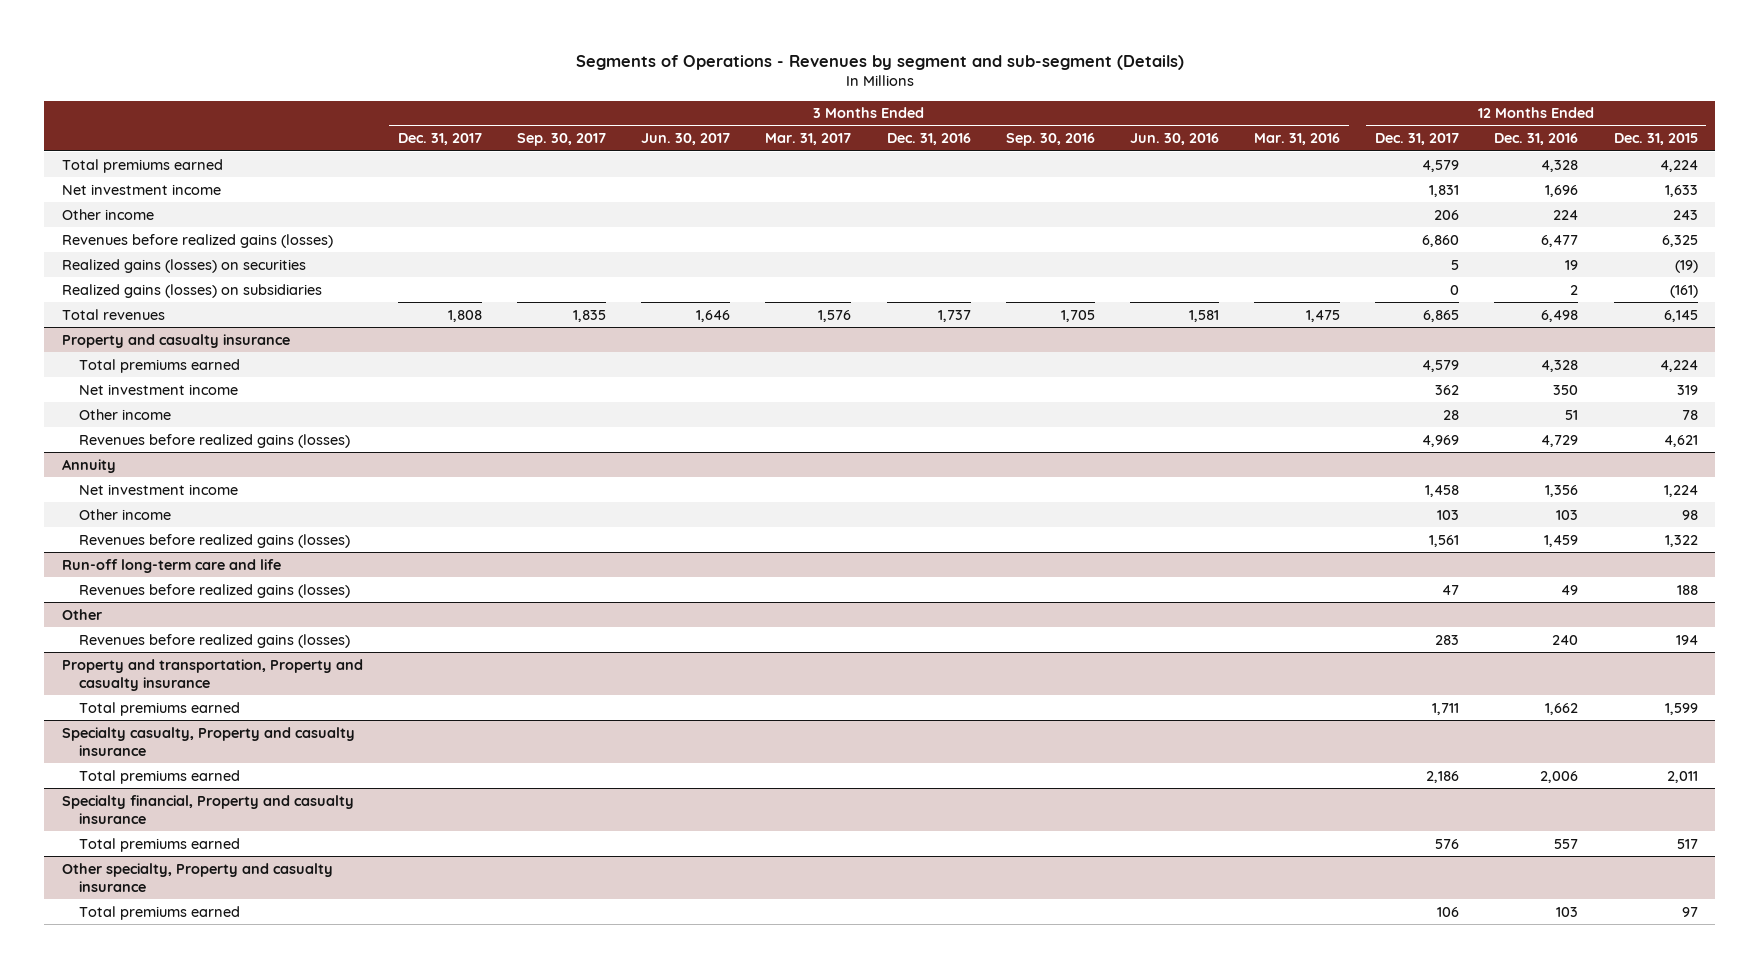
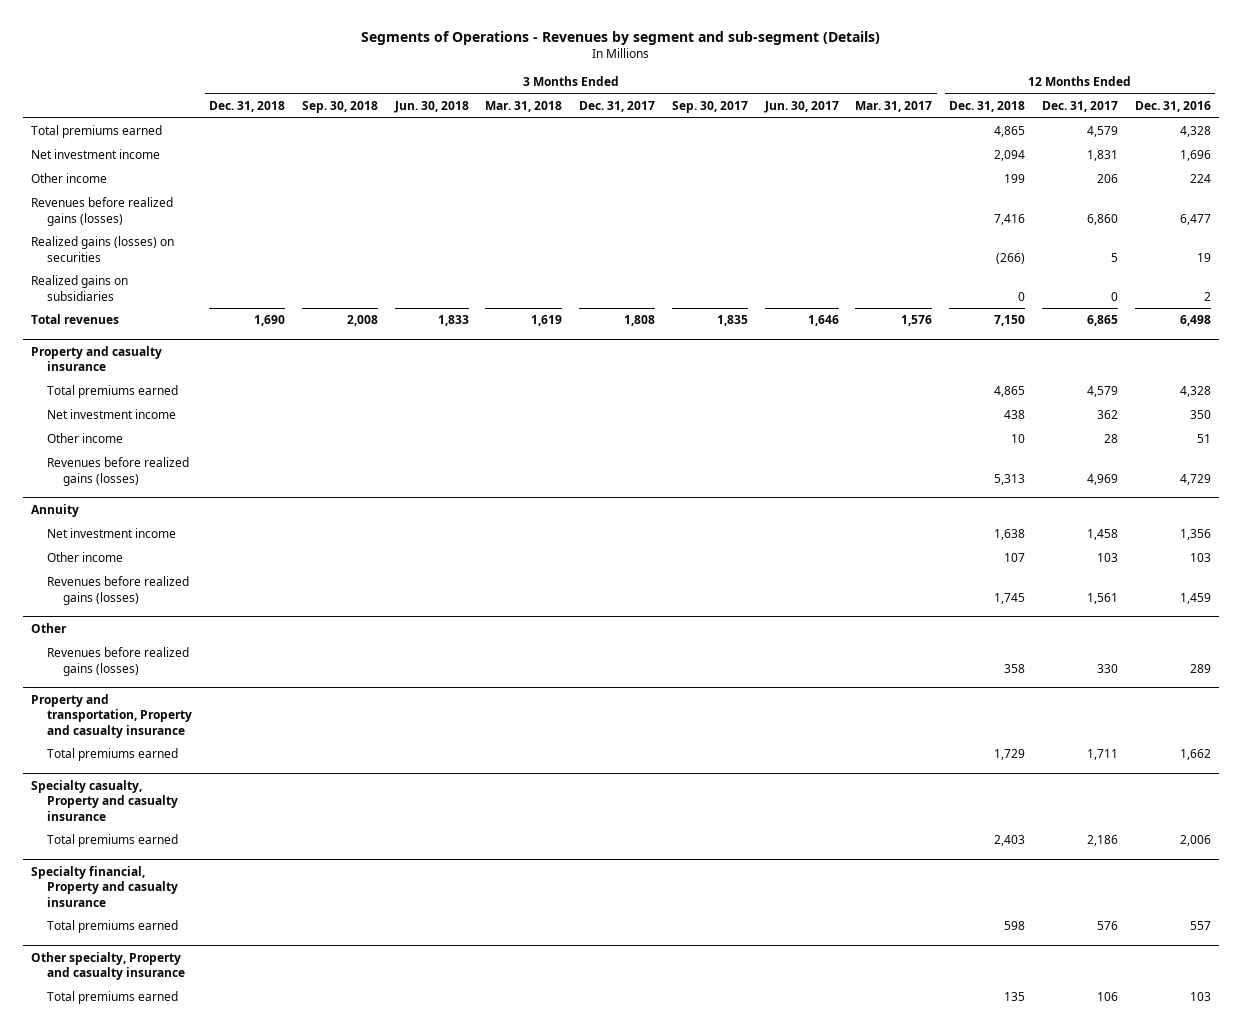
- | 3 Months Ended Dec. 31, 2017 | 3 Months Ended Sep. 30, 2017 | 3 Months Ended Jun. 30, 2017 | 3 Months Ended Mar. 31, 2017 | 3 Months Ended Dec. 31, 2016 | 3 Months Ended Sep. 30, 2016 | 3 Months Ended Jun. 30, 2016 | 3 Months Ended Mar. 31, 2016 | 12 Months Ended Dec. 31, 2017 | 12 Months Ended Dec. 31, 2016 | 12 Months Ended Dec. 31, 2015
+ | 3 Months Ended Dec. 31, 2018 | 3 Months Ended Sep. 30, 2018 | 3 Months Ended Jun. 30, 2018 | 3 Months Ended Mar. 31, 2018 | 3 Months Ended Dec. 31, 2017 | 3 Months Ended Sep. 30, 2017 | 3 Months Ended Jun. 30, 2017 | 3 Months Ended Mar. 31, 2017 | 12 Months Ended Dec. 31, 2018 | 12 Months Ended Dec. 31, 2017 | 12 Months Ended Dec. 31, 2016
- Realized gains (losses) on subsidiaries | | | | | | | | | 0 | 2 | (161)
+ Realized gains on subsidiaries | | | | | | | | | 0 | 0 | 2
- Run-off long-term care and life
- Revenues before realized gains (losses) | | | | | | | | | 47 | 49 | 188
@ Other
- Revenues before realized gains (losses) | | | | | | | | | 283 | 240 | 194
+ Revenues before realized gains (losses) | | | | | | | | | 358 | 330 | 289

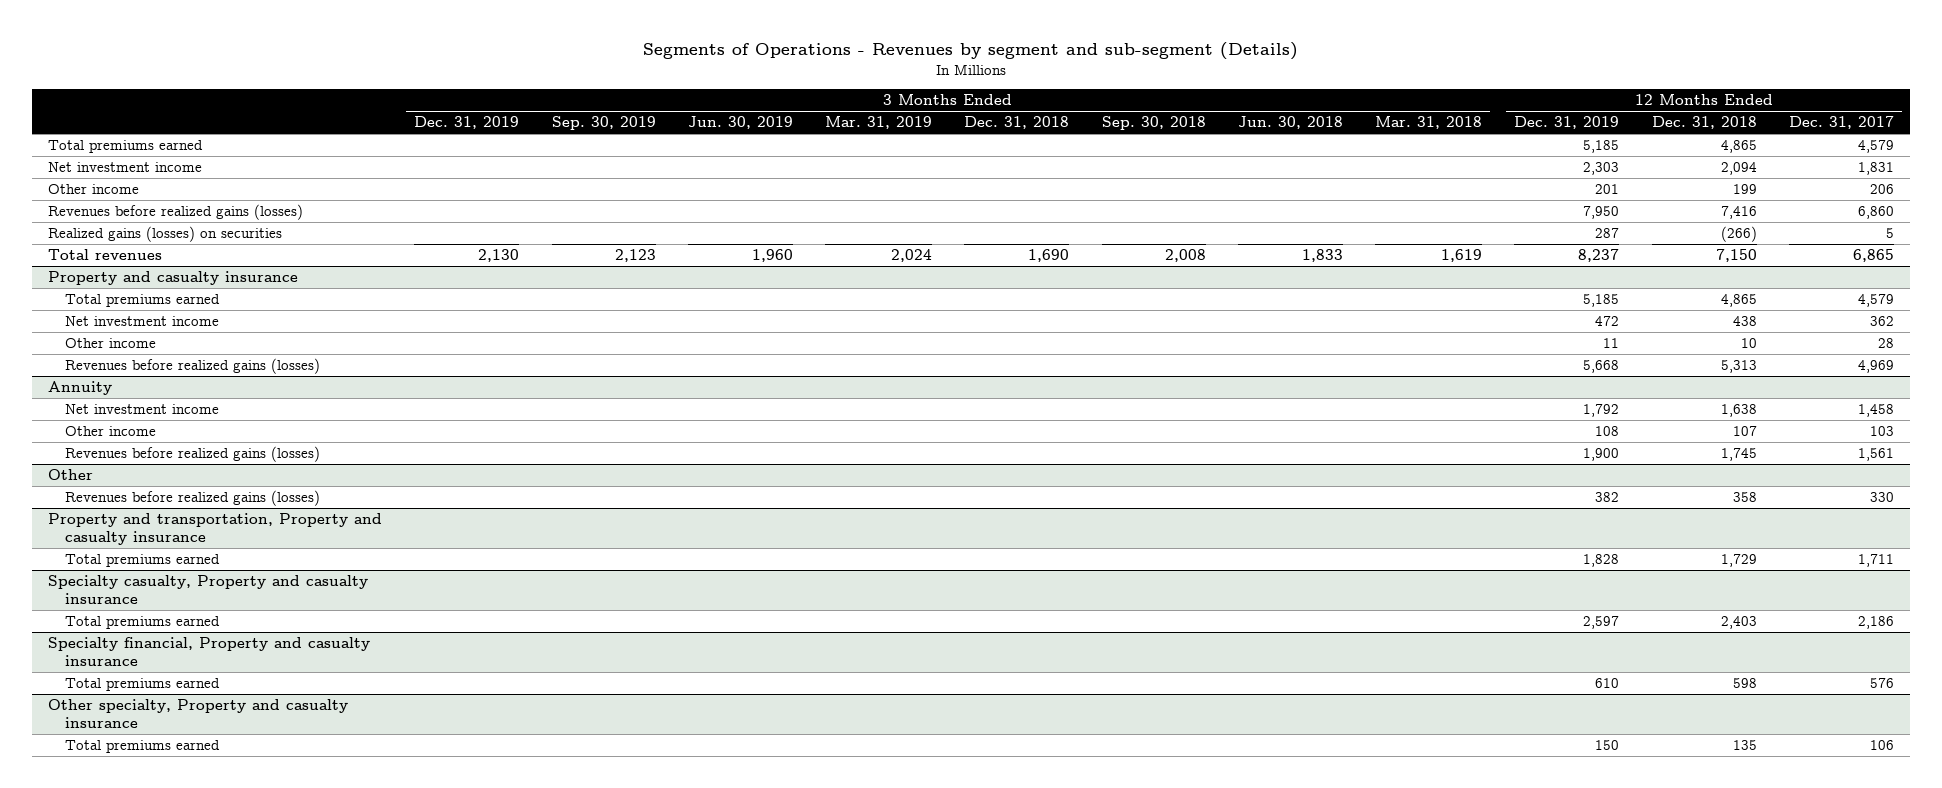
- | 3 Months Ended Dec. 31, 2018 | 3 Months Ended Sep. 30, 2018 | 3 Months Ended Jun. 30, 2018 | 3 Months Ended Mar. 31, 2018 | 3 Months Ended Dec. 31, 2017 | 3 Months Ended Sep. 30, 2017 | 3 Months Ended Jun. 30, 2017 | 3 Months Ended Mar. 31, 2017 | 12 Months Ended Dec. 31, 2018 | 12 Months Ended Dec. 31, 2017 | 12 Months Ended Dec. 31, 2016
+ | 3 Months Ended Dec. 31, 2019 | 3 Months Ended Sep. 30, 2019 | 3 Months Ended Jun. 30, 2019 | 3 Months Ended Mar. 31, 2019 | 3 Months Ended Dec. 31, 2018 | 3 Months Ended Sep. 30, 2018 | 3 Months Ended Jun. 30, 2018 | 3 Months Ended Mar. 31, 2018 | 12 Months Ended Dec. 31, 2019 | 12 Months Ended Dec. 31, 2018 | 12 Months Ended Dec. 31, 2017
- Realized gains on subsidiaries | | | | | | | | | 0 | 0 | 2

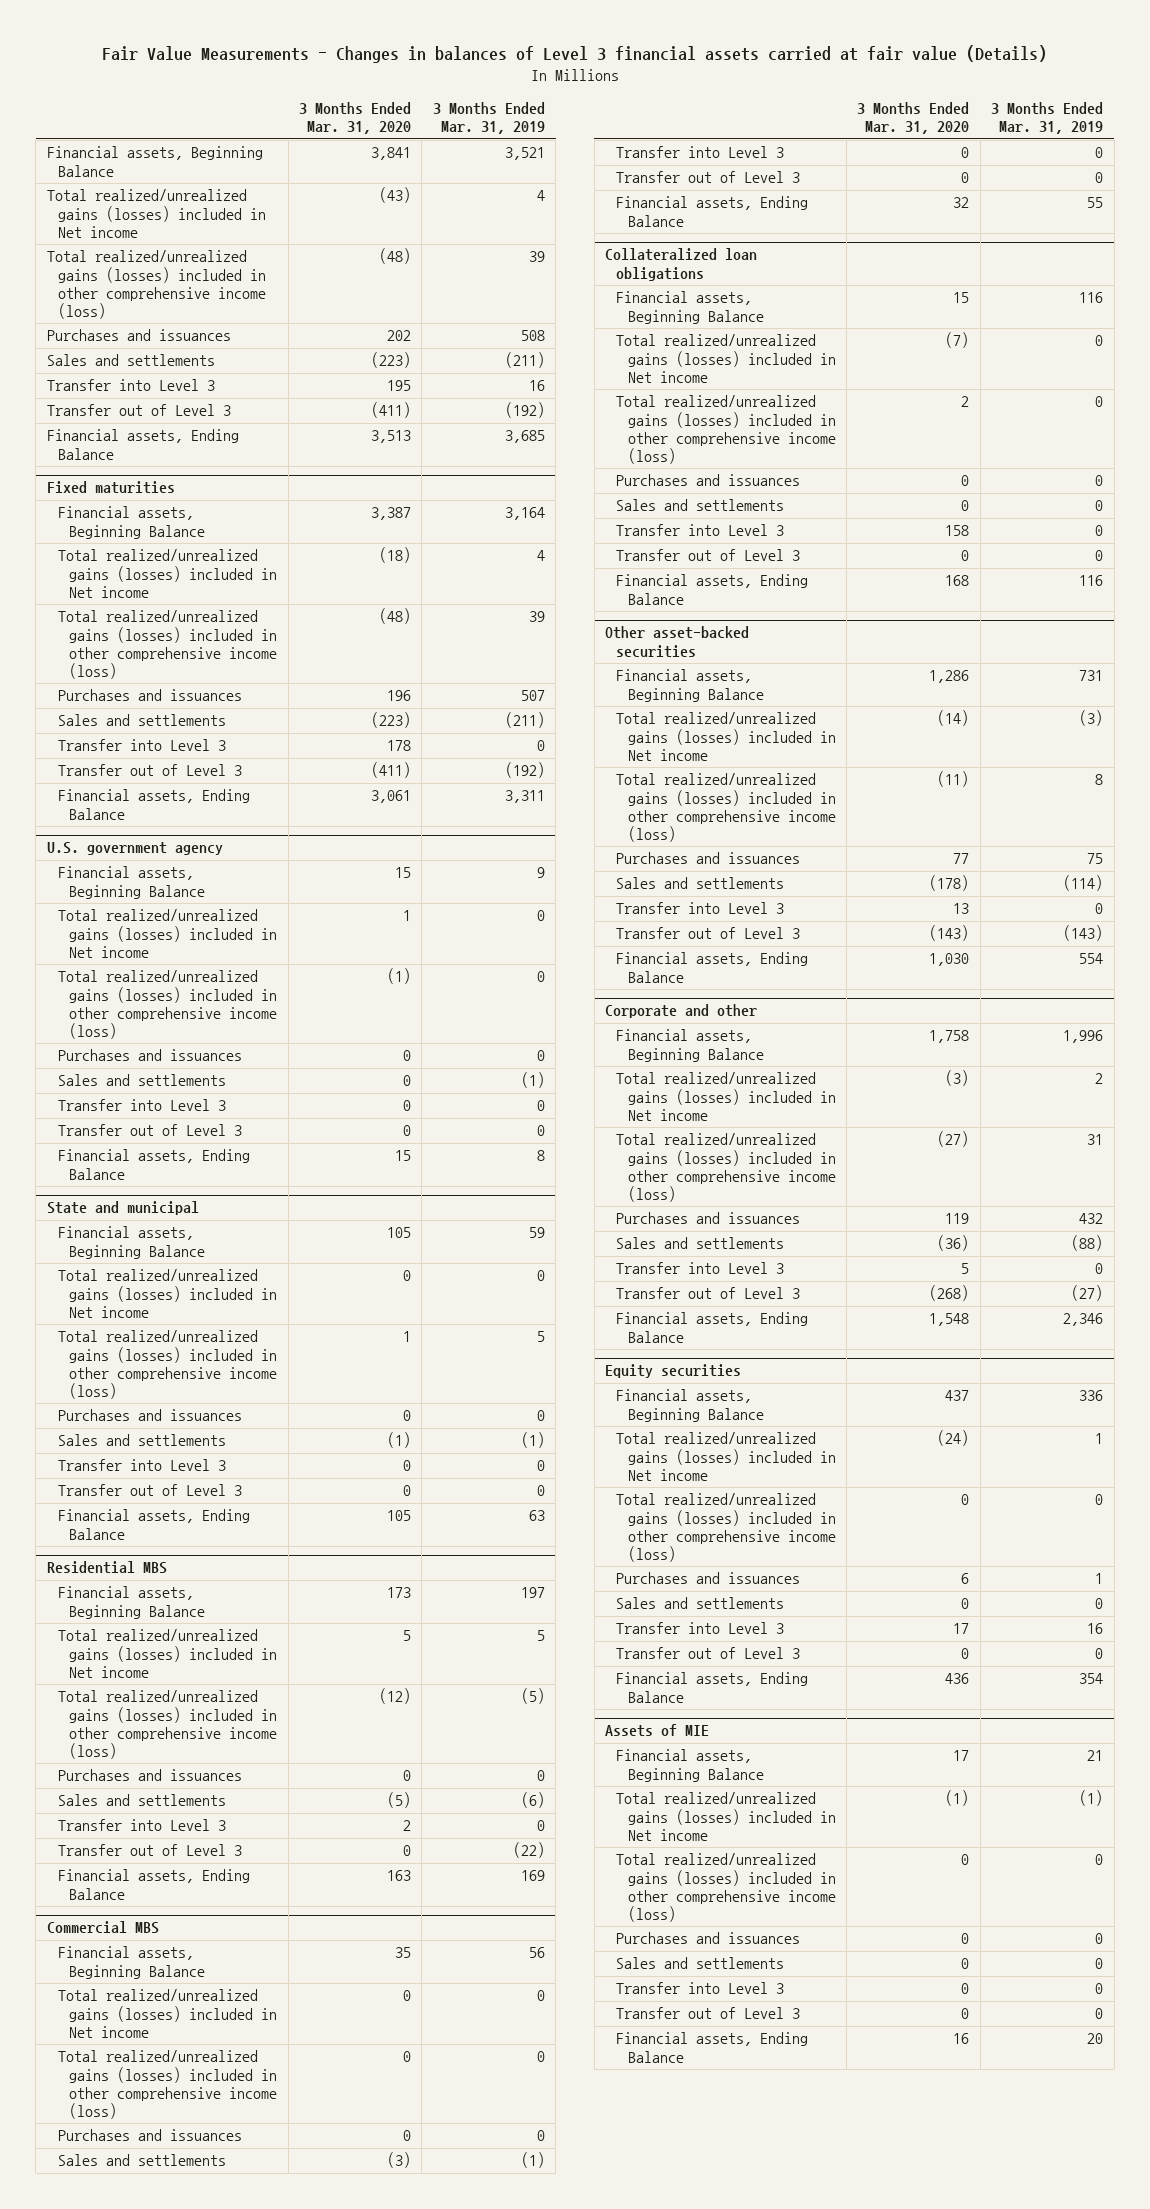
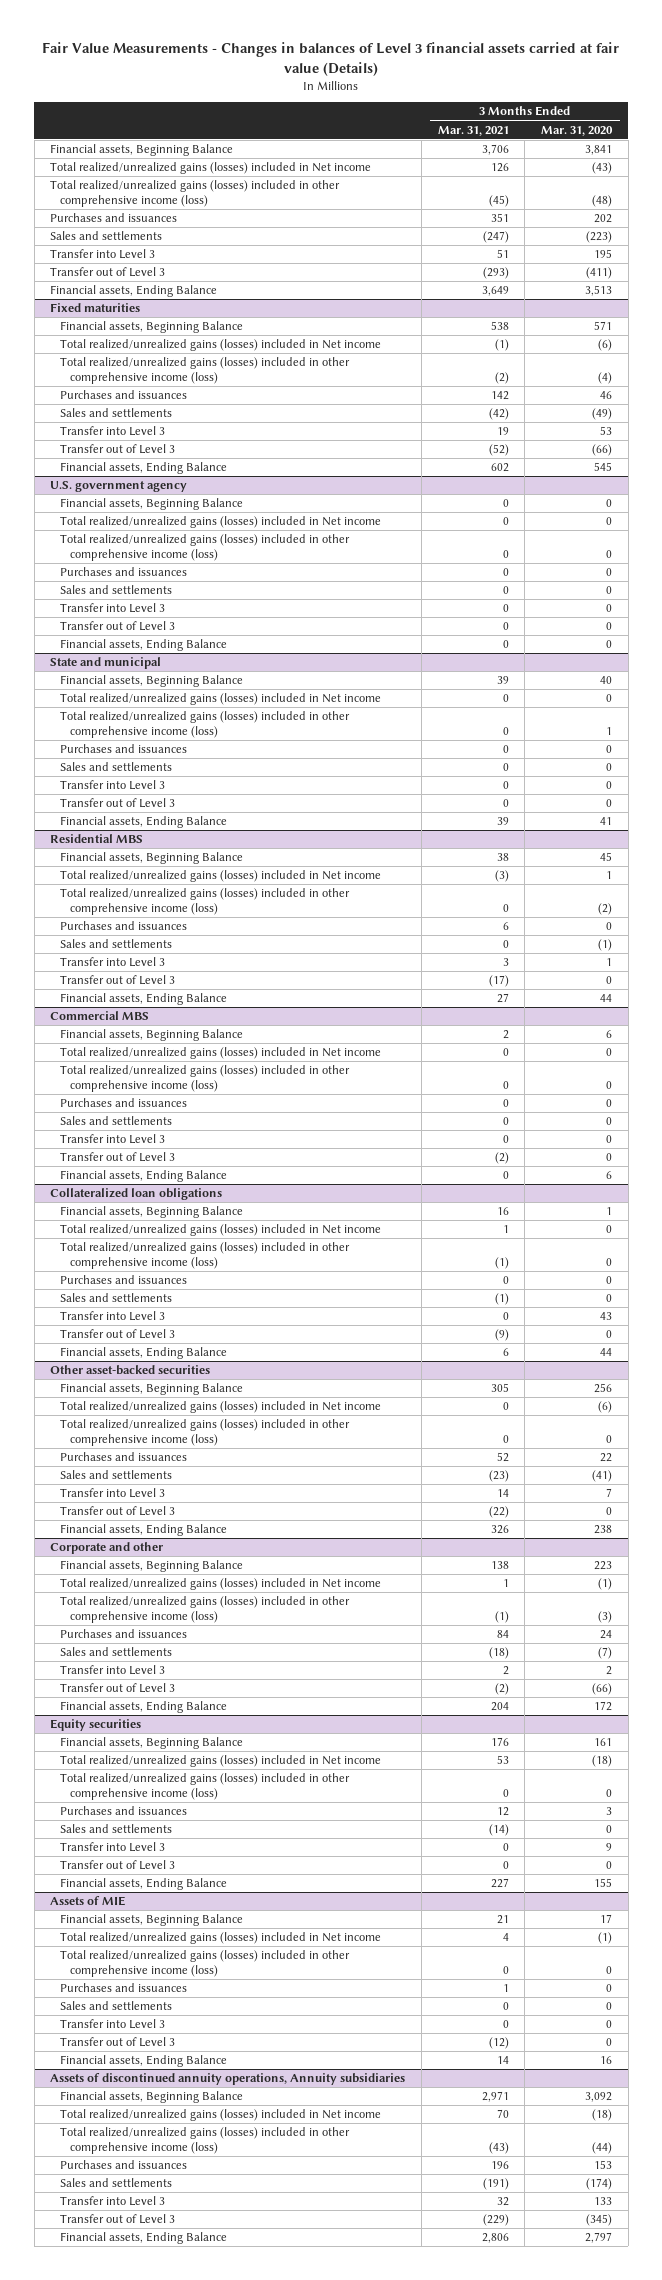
- | 3 Months Ended Mar. 31, 2020 | 3 Months Ended Mar. 31, 2019
+ | 3 Months Ended Mar. 31, 2021 | 3 Months Ended Mar. 31, 2020
@ Fixed maturities
- Financial assets, Beginning Balance | 3,387 | 3,164
- Total realized/unrealized gains (losses) included in Net income | (18) | 4
- Total realized/unrealized gains (losses) included in other comprehensive income (loss) | (48) | 39
- Purchases and issuances | 196 | 507
- Sales and settlements | (223) | (211)
- Transfer into Level 3 | 178 | 0
- Transfer out of Level 3 | (411) | (192)
- Financial assets, Ending Balance | 3,061 | 3,311
+ Financial assets, Beginning Balance | 538 | 571
+ Total realized/unrealized gains (losses) included in Net income | (1) | (6)
+ Total realized/unrealized gains (losses) included in other comprehensive income (loss) | (2) | (4)
+ Purchases and issuances | 142 | 46
+ Sales and settlements | (42) | (49)
+ Transfer into Level 3 | 19 | 53
+ Transfer out of Level 3 | (52) | (66)
+ Financial assets, Ending Balance | 602 | 545
@ U.S. government agency
- Financial assets, Beginning Balance | 15 | 9
- Total realized/unrealized gains (losses) included in Net income | 1 | 0
- Total realized/unrealized gains (losses) included in other comprehensive income (loss) | (1) | 0
+ Financial assets, Beginning Balance | 0 | 0
+ Total realized/unrealized gains (losses) included in Net income | 0 | 0
+ Total realized/unrealized gains (losses) included in other comprehensive income (loss) | 0 | 0
- Financial assets, Ending Balance | 15 | 8
+ Financial assets, Ending Balance | 0 | 0
@ State and municipal
- Financial assets, Beginning Balance | 105 | 59
+ Financial assets, Beginning Balance | 39 | 40
- Sales and settlements | (1) | (1)
+ Sales and settlements | 0 | 0
- Financial assets, Ending Balance | 105 | 63
+ Financial assets, Ending Balance | 39 | 41
@ Residential MBS
- Financial assets, Beginning Balance | 173 | 197
- Total realized/unrealized gains (losses) included in Net income | 5 | 5
- Total realized/unrealized gains (losses) included in other comprehensive income (loss) | (12) | (5)
+ Financial assets, Beginning Balance | 38 | 45
+ Total realized/unrealized gains (losses) included in Net income | (3) | 1
+ Total realized/unrealized gains (losses) included in other comprehensive income (loss) | 0 | (2)
- Sales and settlements | (5) | (6)
- Transfer into Level 3 | 2 | 0
+ Sales and settlements | 0 | (1)
+ Transfer into Level 3 | 3 | 1
- Financial assets, Ending Balance | 163 | 169
+ Financial assets, Ending Balance | 27 | 44
@ Commercial MBS
- Financial assets, Beginning Balance | 35 | 56
+ Financial assets, Beginning Balance | 2 | 6
- Sales and settlements | (3) | (1)
+ Sales and settlements | 0 | 0
- Financial assets, Ending Balance | 32 | 55
+ Financial assets, Ending Balance | 0 | 6
@ Collateralized loan obligations
- Financial assets, Beginning Balance | 15 | 116
- Total realized/unrealized gains (losses) included in Net income | (7) | 0
- Total realized/unrealized gains (losses) included in other comprehensive income (loss) | 2 | 0
+ Financial assets, Beginning Balance | 16 | 1
+ Total realized/unrealized gains (losses) included in Net income | 1 | 0
+ Total realized/unrealized gains (losses) included in other comprehensive income (loss) | (1) | 0
- Transfer into Level 3 | 158 | 0
+ Transfer into Level 3 | 0 | 43
- Financial assets, Ending Balance | 168 | 116
+ Financial assets, Ending Balance | 6 | 44
@ Other asset-backed securities
- Financial assets, Beginning Balance | 1,286 | 731
- Total realized/unrealized gains (losses) included in Net income | (14) | (3)
- Total realized/unrealized gains (losses) included in other comprehensive income (loss) | (11) | 8
- Purchases and issuances | 77 | 75
- Sales and settlements | (178) | (114)
- Transfer into Level 3 | 13 | 0
- Transfer out of Level 3 | (143) | (143)
- Financial assets, Ending Balance | 1,030 | 554
+ Financial assets, Beginning Balance | 305 | 256
+ Total realized/unrealized gains (losses) included in Net income | 0 | (6)
+ Total realized/unrealized gains (losses) included in other comprehensive income (loss) | 0 | 0
+ Purchases and issuances | 52 | 22
+ Sales and settlements | (23) | (41)
+ Transfer into Level 3 | 14 | 7
+ Transfer out of Level 3 | (22) | 0
+ Financial assets, Ending Balance | 326 | 238
@ Corporate and other
- Financial assets, Beginning Balance | 1,758 | 1,996
- Total realized/unrealized gains (losses) included in Net income | (3) | 2
- Total realized/unrealized gains (losses) included in other comprehensive income (loss) | (27) | 31
- Purchases and issuances | 119 | 432
- Sales and settlements | (36) | (88)
- Transfer into Level 3 | 5 | 0
- Transfer out of Level 3 | (268) | (27)
- Financial assets, Ending Balance | 1,548 | 2,346
+ Financial assets, Beginning Balance | 138 | 223
+ Total realized/unrealized gains (losses) included in Net income | 1 | (1)
+ Total realized/unrealized gains (losses) included in other comprehensive income (loss) | (1) | (3)
+ Purchases and issuances | 84 | 24
+ Sales and settlements | (18) | (7)
+ Transfer into Level 3 | 2 | 2
+ Transfer out of Level 3 | (2) | (66)
+ Financial assets, Ending Balance | 204 | 172
@ Equity securities
- Financial assets, Beginning Balance | 437 | 336
- Total realized/unrealized gains (losses) included in Net income | (24) | 1
+ Financial assets, Beginning Balance | 176 | 161
+ Total realized/unrealized gains (losses) included in Net income | 53 | (18)
- Purchases and issuances | 6 | 1
+ Purchases and issuances | 12 | 3
- Transfer into Level 3 | 17 | 16
+ Transfer into Level 3 | 0 | 9
- Financial assets, Ending Balance | 436 | 354
+ Financial assets, Ending Balance | 227 | 155
+ Assets of discontinued annuity operations, Annuity subsidiaries
+ Financial assets, Beginning Balance | 2,971 | 3,092
+ Total realized/unrealized gains (losses) included in Net income | 70 | (18)
+ Total realized/unrealized gains (losses) included in other comprehensive income (loss) | (43) | (44)
+ Purchases and issuances | 196 | 153
+ Sales and settlements | (191) | (174)
+ Transfer into Level 3 | 32 | 133
+ Transfer out of Level 3 | (229) | (345)
+ Financial assets, Ending Balance | 2,806 | 2,797

